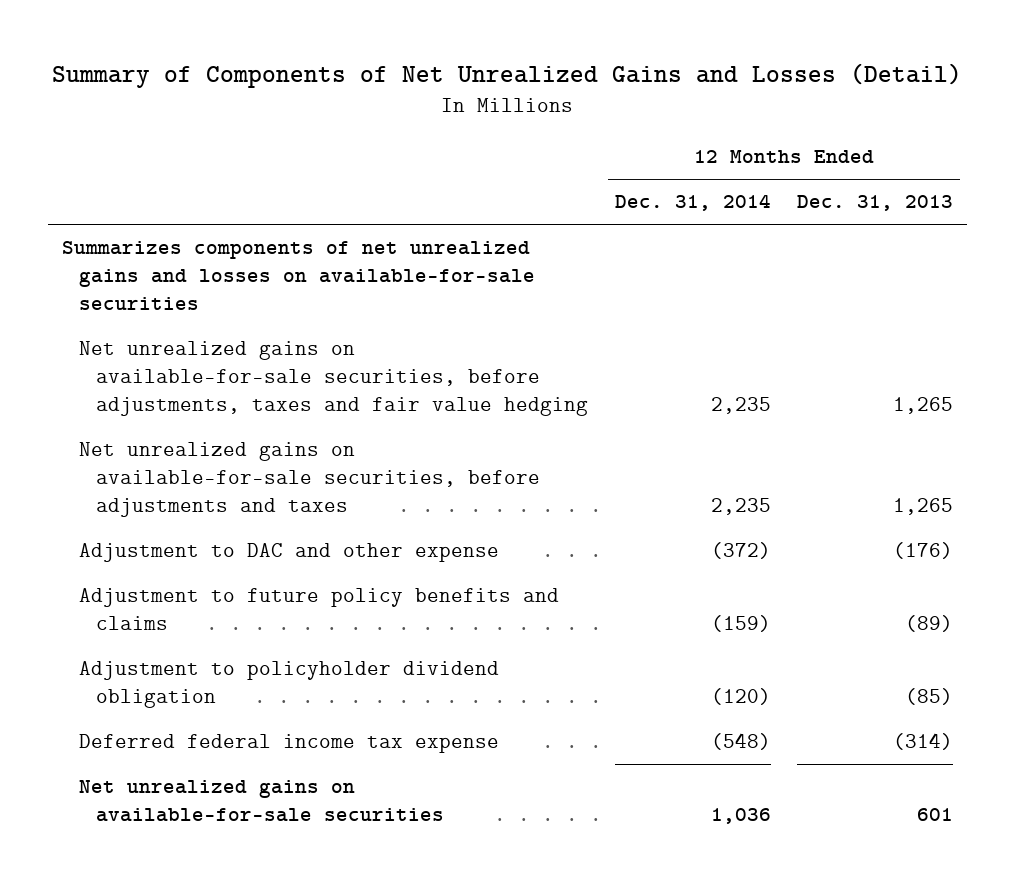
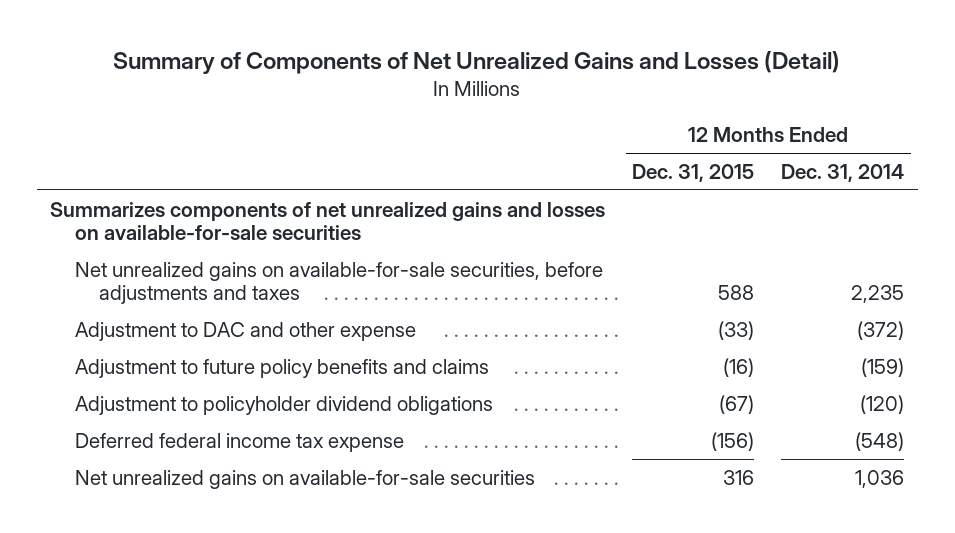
- | 12 Months Ended Dec. 31, 2014 | 12 Months Ended Dec. 31, 2013
+ | 12 Months Ended Dec. 31, 2015 | 12 Months Ended Dec. 31, 2014
- Net unrealized gains on available-for-sale securities, before adjustments, taxes and fair value hedging | 2,235 | 1,265
- Adjustment to policyholder dividend obligation | (120) | (85)
+ Adjustment to policyholder dividend obligations | (67) | (120)

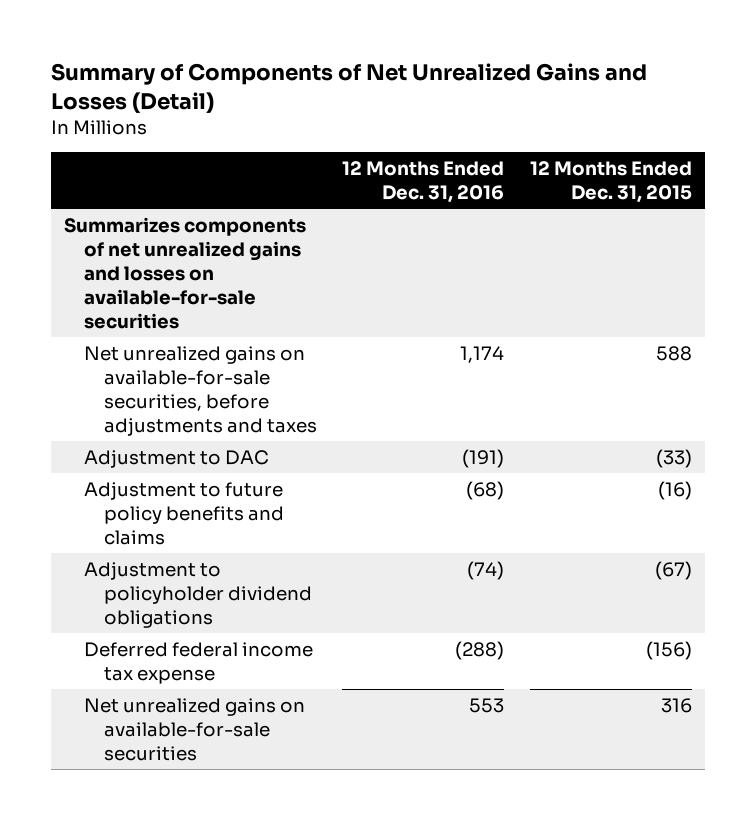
- | 12 Months Ended Dec. 31, 2015 | 12 Months Ended Dec. 31, 2014
+ | 12 Months Ended Dec. 31, 2016 | 12 Months Ended Dec. 31, 2015
- Adjustment to DAC and other expense | (33) | (372)
+ Adjustment to DAC | (191) | (33)

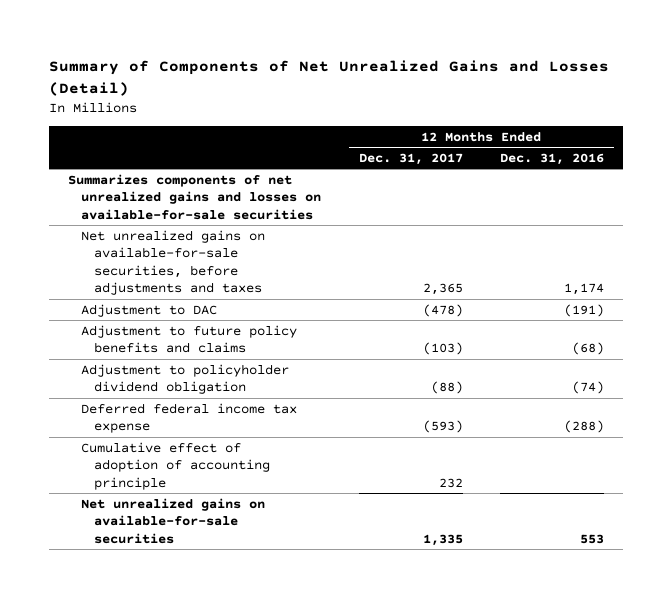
- | 12 Months Ended Dec. 31, 2016 | 12 Months Ended Dec. 31, 2015
+ | 12 Months Ended Dec. 31, 2017 | 12 Months Ended Dec. 31, 2016
- Adjustment to policyholder dividend obligations | (74) | (67)
+ Adjustment to policyholder dividend obligation | (88) | (74)
+ Cumulative effect of adoption of accounting principle | 232 |

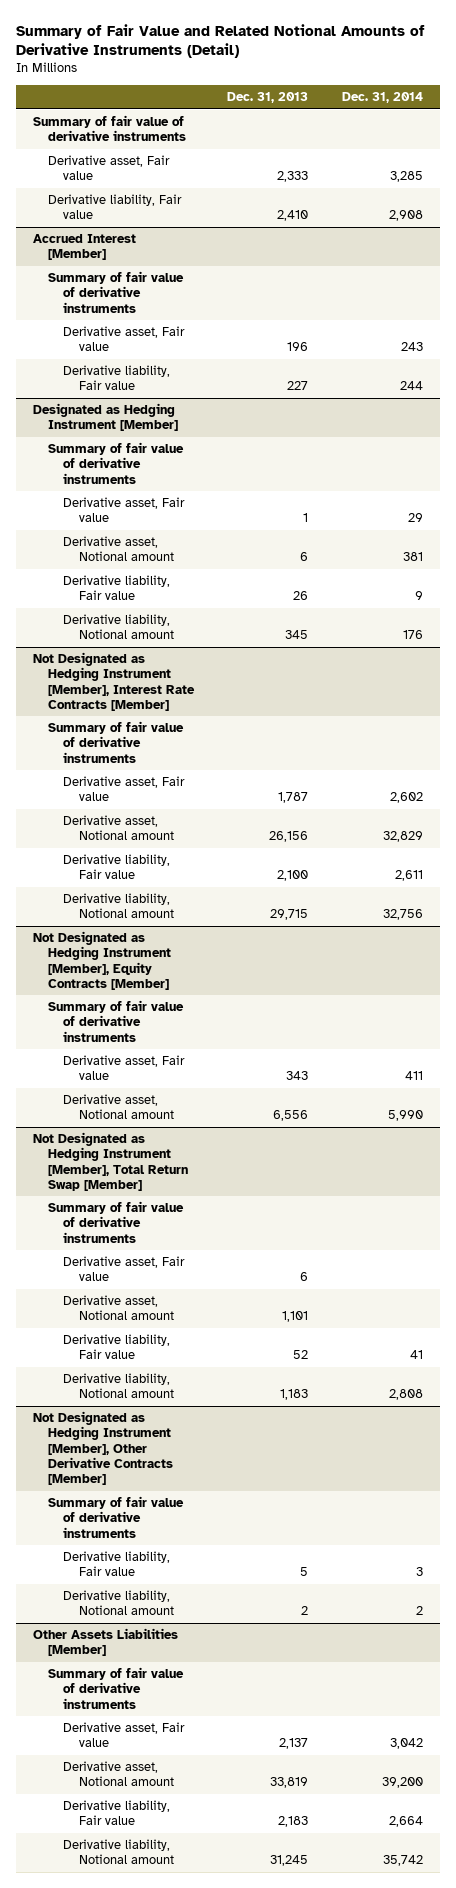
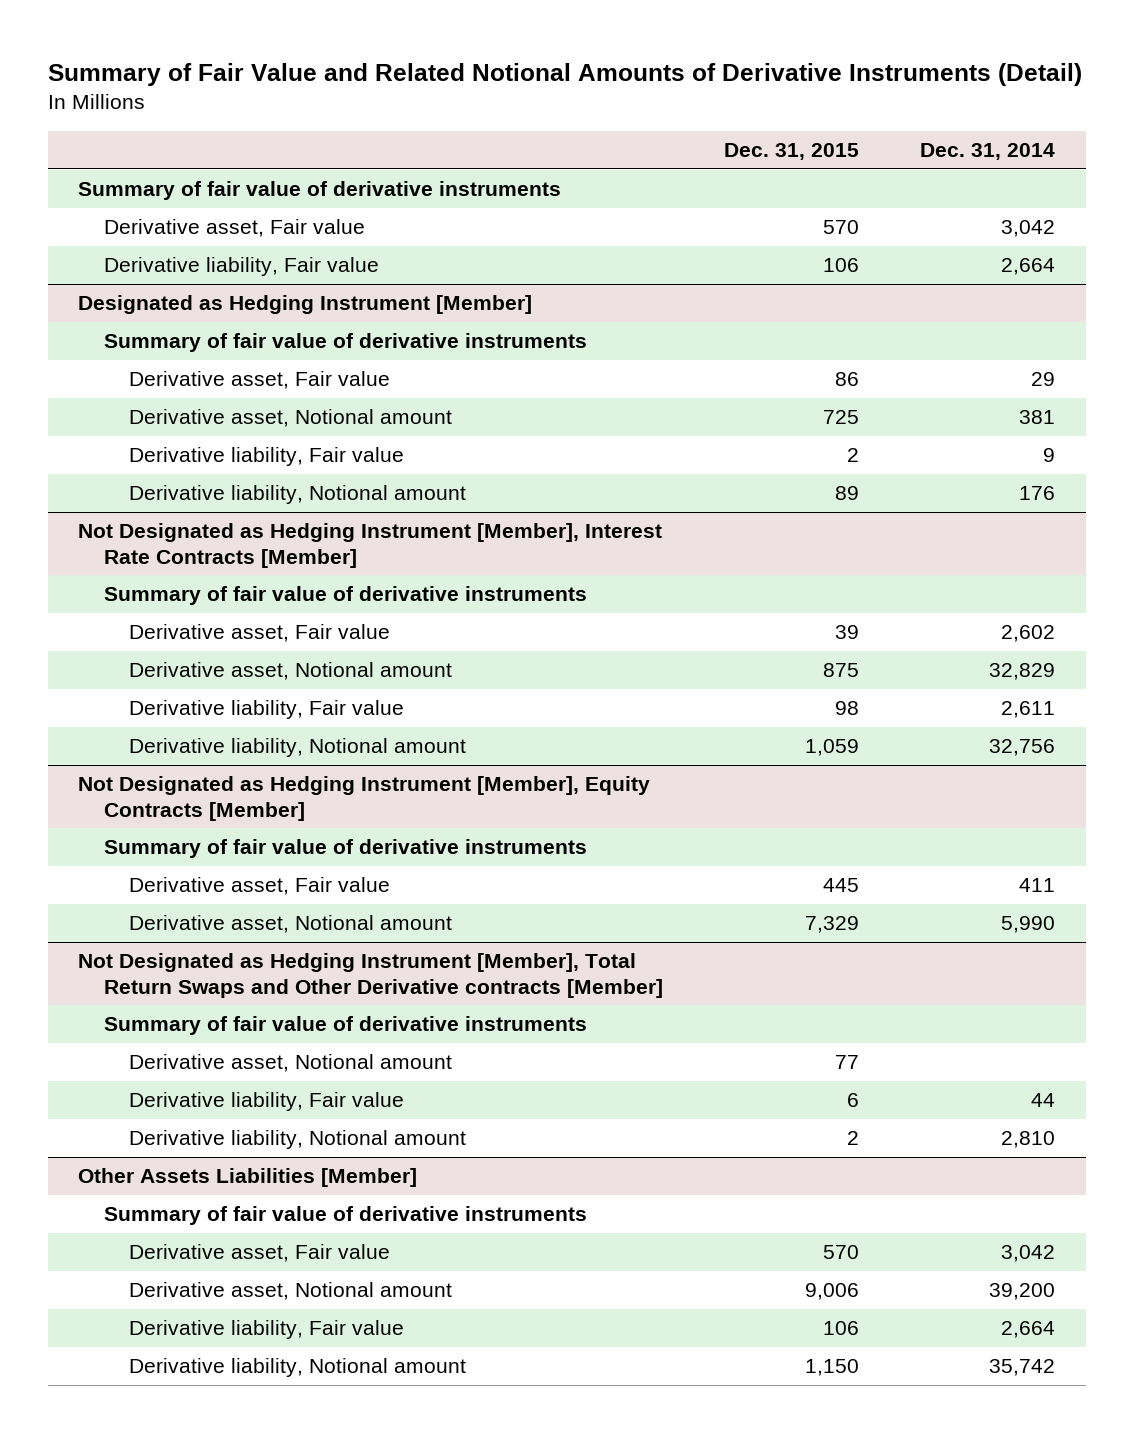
- | Dec. 31, 2013 | Dec. 31, 2014
+ | Dec. 31, 2015 | Dec. 31, 2014
- Derivative asset, Fair value | 2,333 | 3,285
- Derivative liability, Fair value | 2,410 | 2,908
- Accrued Interest [Member]
- Summary of fair value of derivative instruments
- Derivative asset, Fair value | 196 | 243
- Derivative liability, Fair value | 227 | 244
+ Derivative asset, Fair value | 570 | 3,042
+ Derivative liability, Fair value | 106 | 2,664
- Not Designated as Hedging Instrument [Member], Total Return Swap [Member]
+ Not Designated as Hedging Instrument [Member], Total Return Swaps and Other Derivative contracts [Member]
- Derivative asset, Fair value | 6 |
- Derivative liability, Fair value | 52 | 41
- Derivative liability, Notional amount | 1,183 | 2,808
- Not Designated as Hedging Instrument [Member], Other Derivative Contracts [Member]
- Summary of fair value of derivative instruments
- Derivative liability, Fair value | 5 | 3
- Derivative liability, Notional amount | 2 | 2
+ Derivative liability, Fair value | 6 | 44
+ Derivative liability, Notional amount | 2 | 2,810

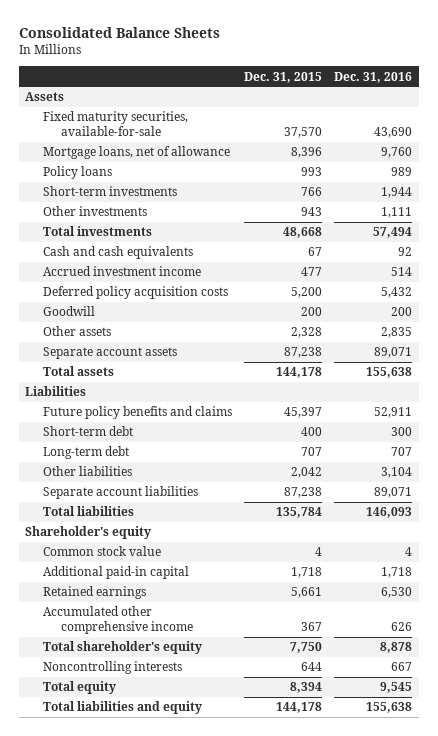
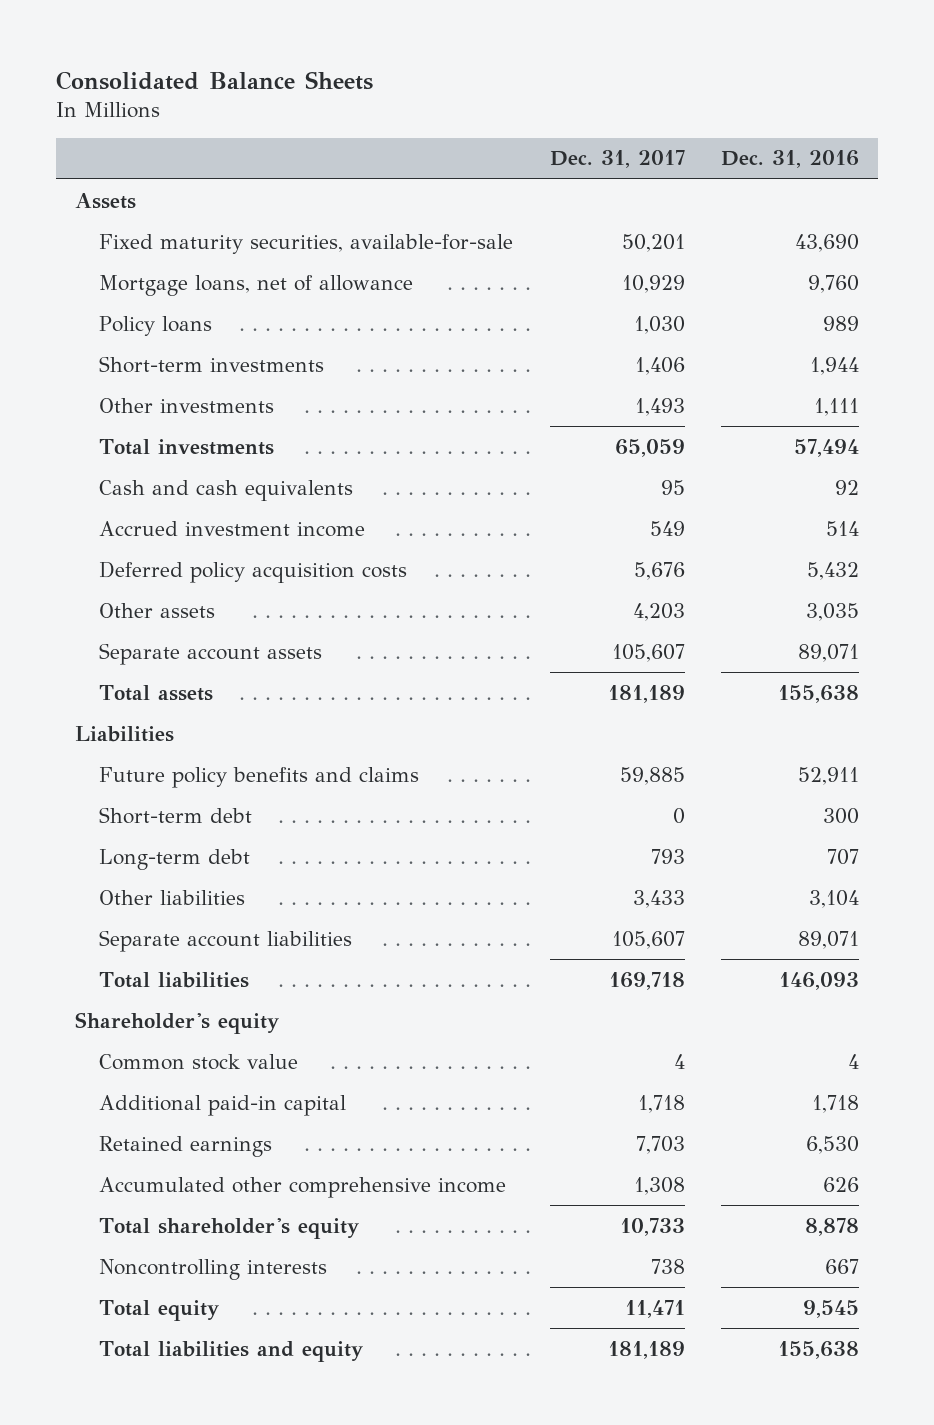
- | Dec. 31, 2015 | Dec. 31, 2016
+ | Dec. 31, 2017 | Dec. 31, 2016
- Goodwill | 200 | 200
- Other assets | 2,328 | 2,835
+ Other assets | 4,203 | 3,035

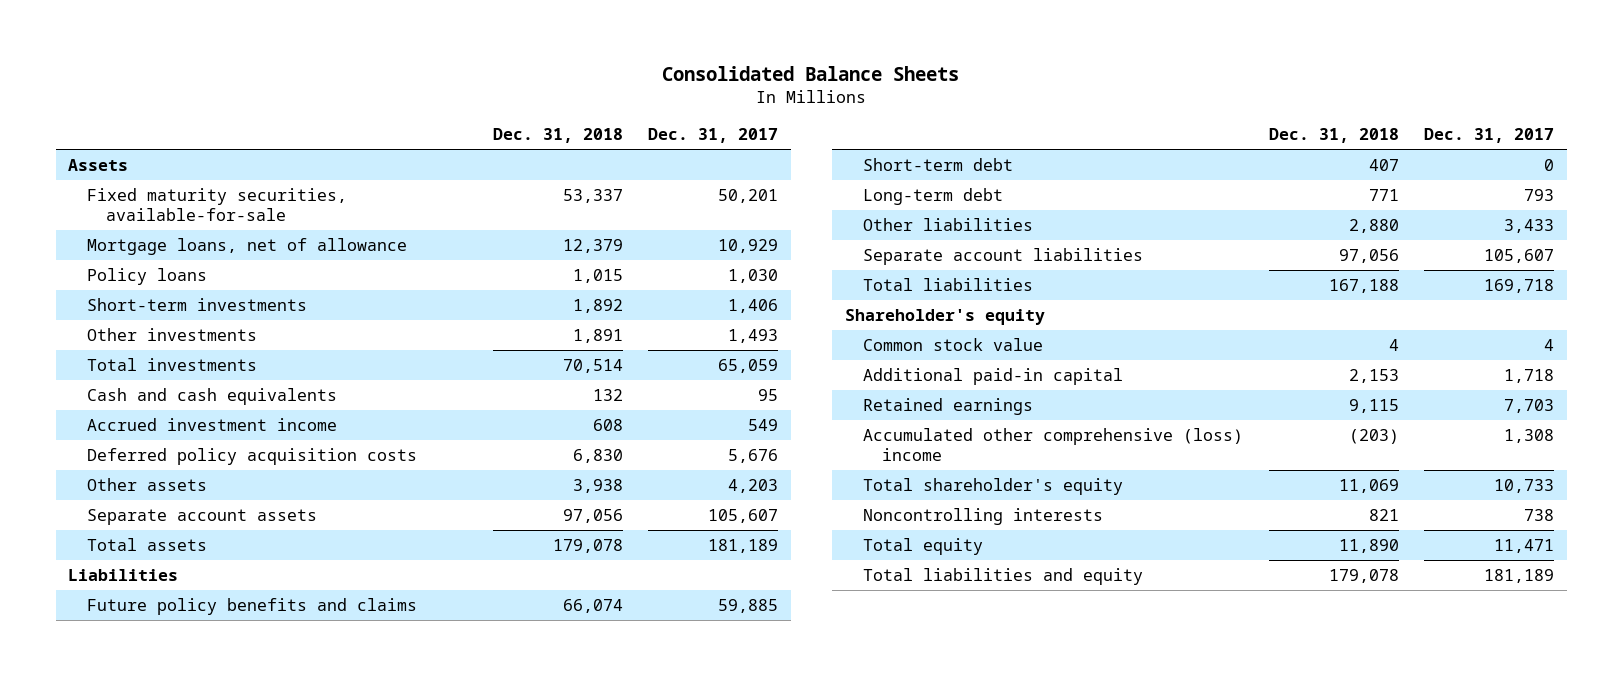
- | Dec. 31, 2017 | Dec. 31, 2016
+ | Dec. 31, 2018 | Dec. 31, 2017
- Accumulated other comprehensive income | 1,308 | 626
+ Accumulated other comprehensive (loss) income | (203) | 1,308

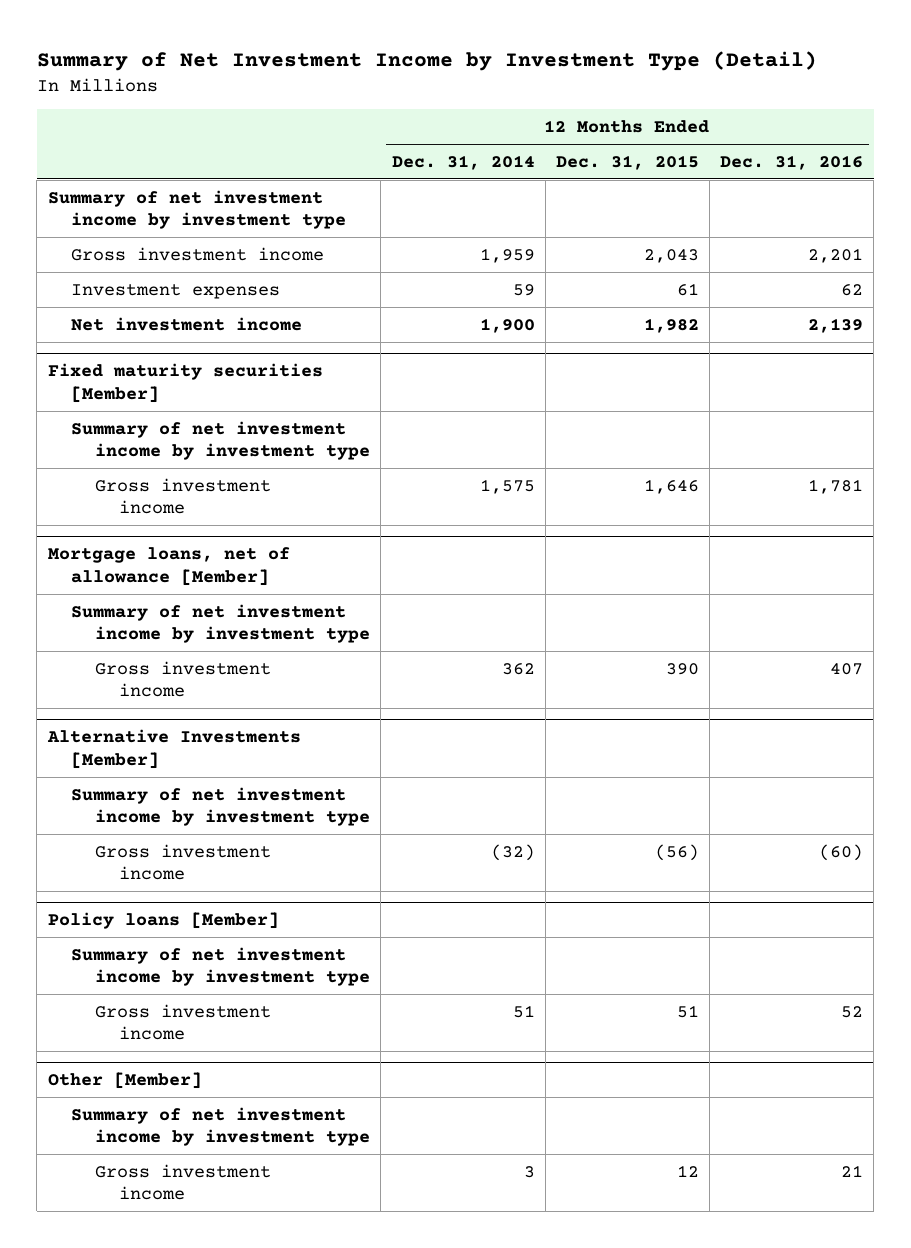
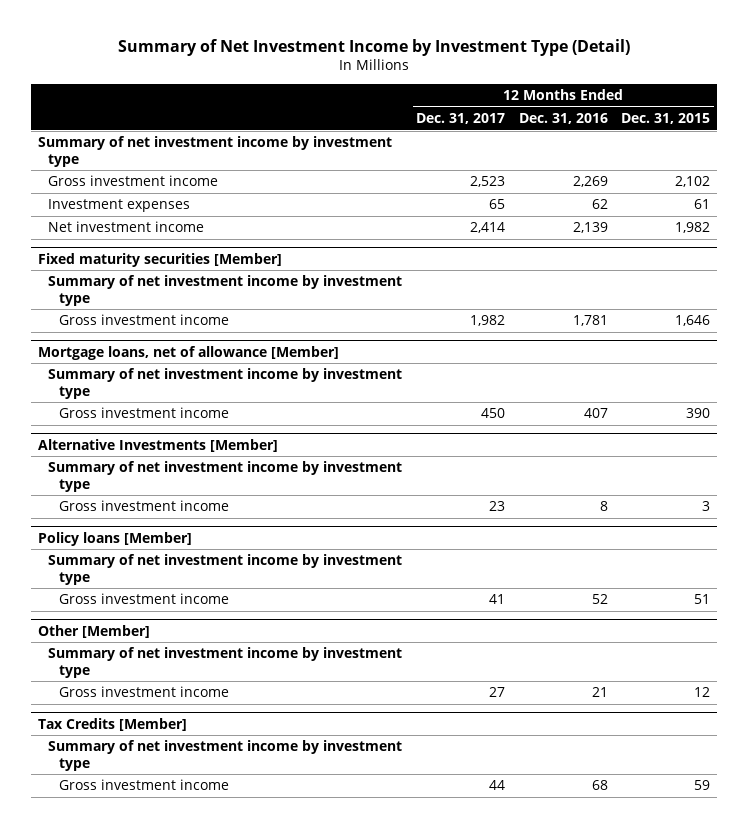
- | 12 Months Ended Dec. 31, 2014 | 12 Months Ended Dec. 31, 2015 | 12 Months Ended Dec. 31, 2016
+ | 12 Months Ended Dec. 31, 2017 | 12 Months Ended Dec. 31, 2016 | 12 Months Ended Dec. 31, 2015
- Gross investment income | 1,959 | 2,043 | 2,201
+ Gross investment income | 2,523 | 2,269 | 2,102
@ Alternative Investments [Member]
- Gross investment income | (32) | (56) | (60)
+ Gross investment income | 23 | 8 | 3
+ Tax Credits [Member]
+ Summary of net investment income by investment type
+ Gross investment income | 44 | 68 | 59

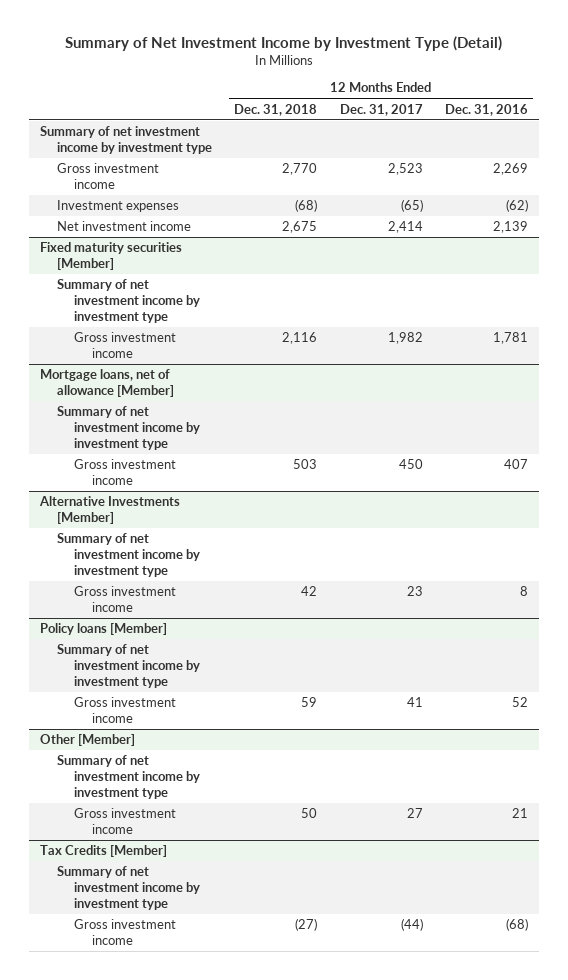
- | 12 Months Ended Dec. 31, 2017 | 12 Months Ended Dec. 31, 2016 | 12 Months Ended Dec. 31, 2015
+ | 12 Months Ended Dec. 31, 2018 | 12 Months Ended Dec. 31, 2017 | 12 Months Ended Dec. 31, 2016
- Investment expenses | 65 | 62 | 61
+ Investment expenses | (68) | (65) | (62)
@ Tax Credits [Member]
- Gross investment income | 44 | 68 | 59
+ Gross investment income | (27) | (44) | (68)

